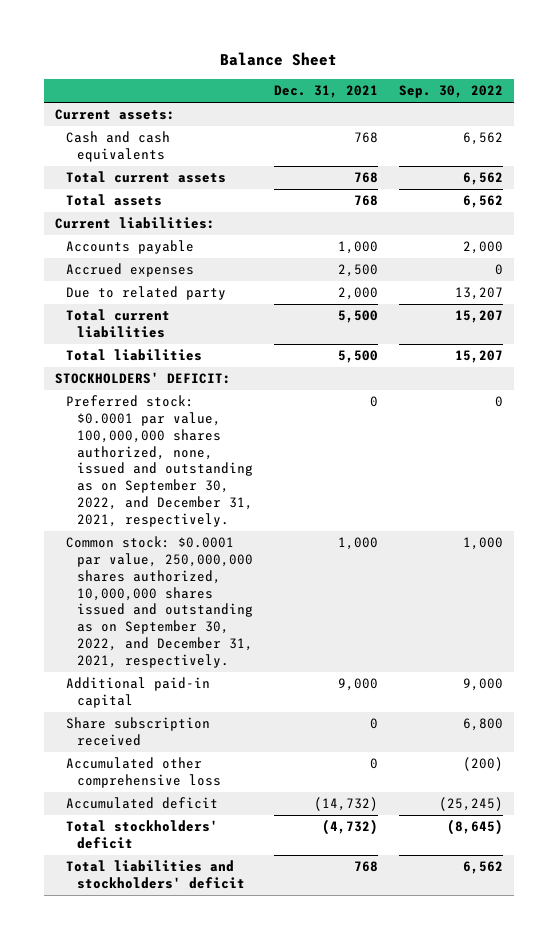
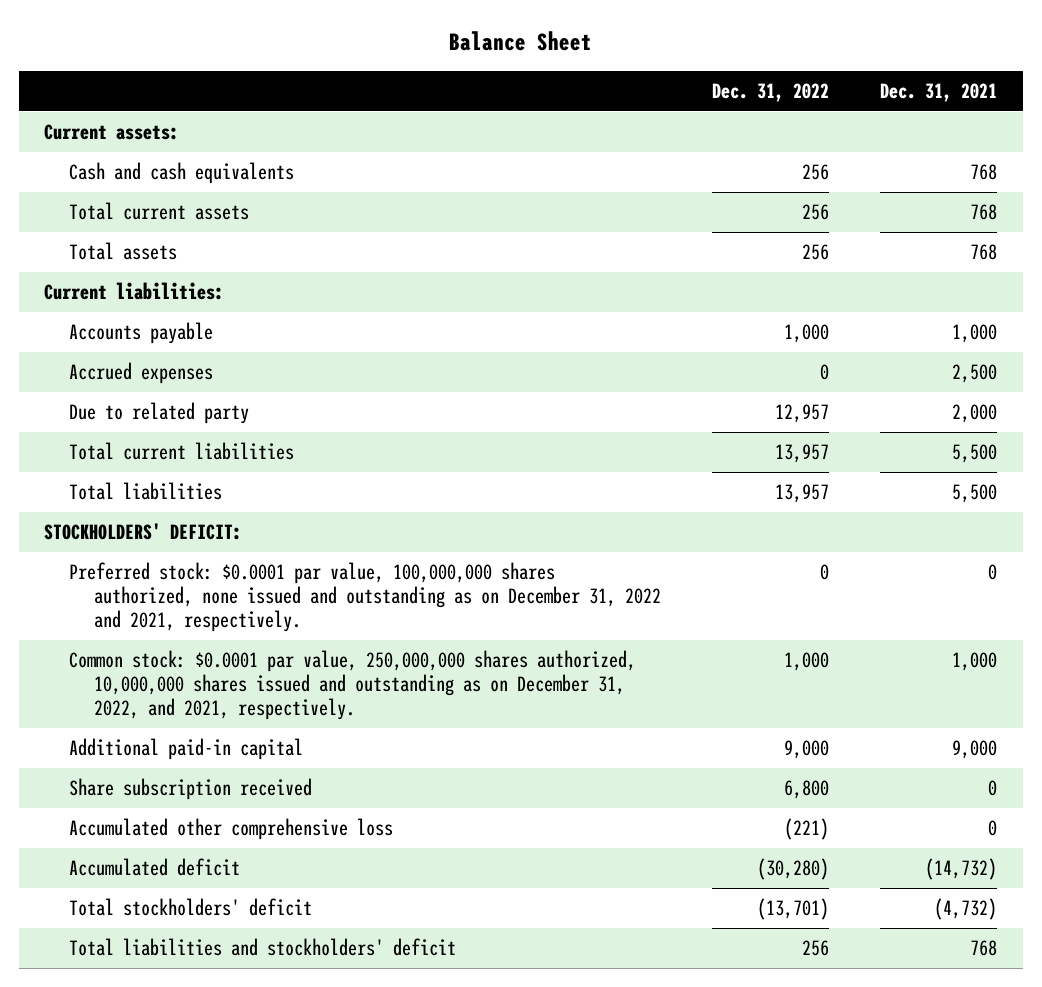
- | Dec. 31, 2021 | Sep. 30, 2022
+ | Dec. 31, 2022 | Dec. 31, 2021
- Preferred stock: $0.0001 par value, 100,000,000 shares authorized, none, issued and outstanding as on September 30, 2022, and December 31, 2021, respectively. | 0 | 0
- Common stock: $0.0001 par value, 250,000,000 shares authorized, 10,000,000 shares issued and outstanding as on September 30, 2022, and December 31, 2021, respectively. | 1,000 | 1,000
+ Preferred stock: $0.0001 par value, 100,000,000 shares authorized, none issued and outstanding as on December 31, 2022 and 2021, respectively. | 0 | 0
+ Common stock: $0.0001 par value, 250,000,000 shares authorized, 10,000,000 shares issued and outstanding as on December 31, 2022, and 2021, respectively. | 1,000 | 1,000

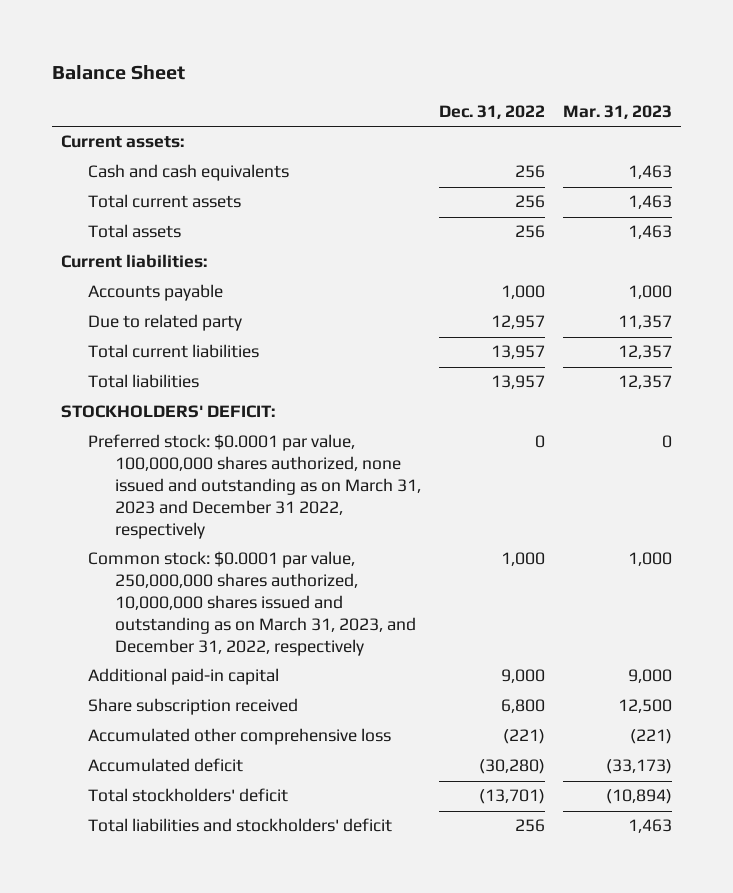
- | Dec. 31, 2022 | Dec. 31, 2021
+ | Dec. 31, 2022 | Mar. 31, 2023
- Accrued expenses | 0 | 2,500
- Preferred stock: $0.0001 par value, 100,000,000 shares authorized, none issued and outstanding as on December 31, 2022 and 2021, respectively. | 0 | 0
- Common stock: $0.0001 par value, 250,000,000 shares authorized, 10,000,000 shares issued and outstanding as on December 31, 2022, and 2021, respectively. | 1,000 | 1,000
+ Preferred stock: $0.0001 par value, 100,000,000 shares authorized, none issued and outstanding as on March 31, 2023 and December 31 2022, respectively | 0 | 0
+ Common stock: $0.0001 par value, 250,000,000 shares authorized, 10,000,000 shares issued and outstanding as on March 31, 2023, and December 31, 2022, respectively | 1,000 | 1,000

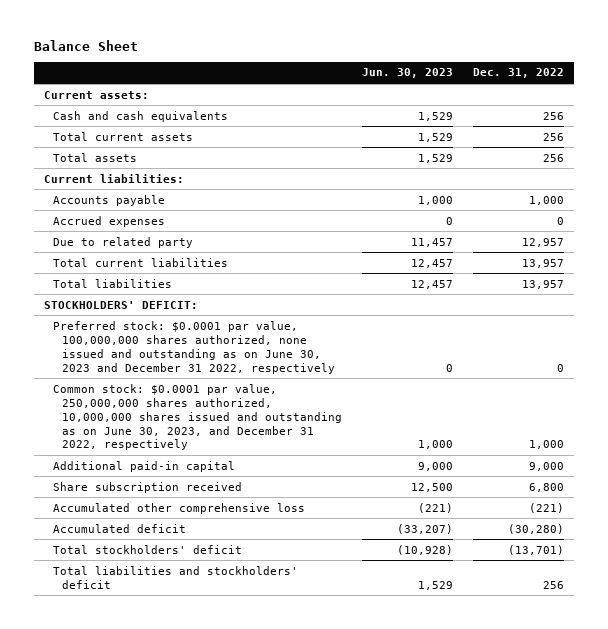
- | Dec. 31, 2022 | Mar. 31, 2023
+ | Jun. 30, 2023 | Dec. 31, 2022
+ Accrued expenses | 0 | 0
- Preferred stock: $0.0001 par value, 100,000,000 shares authorized, none issued and outstanding as on March 31, 2023 and December 31 2022, respectively | 0 | 0
- Common stock: $0.0001 par value, 250,000,000 shares authorized, 10,000,000 shares issued and outstanding as on March 31, 2023, and December 31, 2022, respectively | 1,000 | 1,000
+ Preferred stock: $0.0001 par value, 100,000,000 shares authorized, none issued and outstanding as on June 30, 2023 and December 31 2022, respectively | 0 | 0
+ Common stock: $0.0001 par value, 250,000,000 shares authorized, 10,000,000 shares issued and outstanding as on June 30, 2023, and December 31 2022, respectively | 1,000 | 1,000

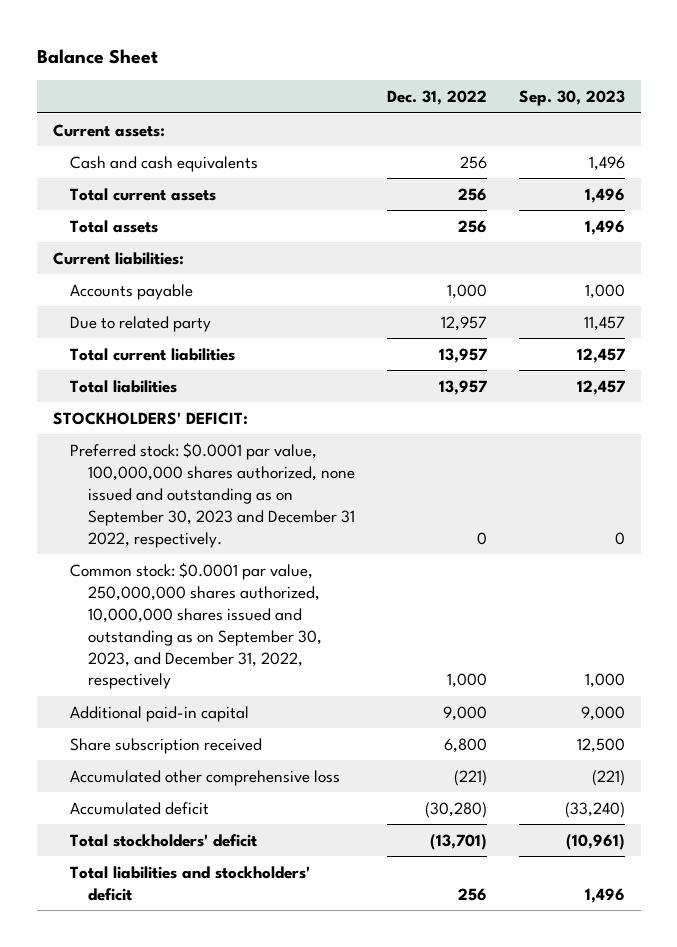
- | Jun. 30, 2023 | Dec. 31, 2022
+ | Dec. 31, 2022 | Sep. 30, 2023
- Accrued expenses | 0 | 0
- Preferred stock: $0.0001 par value, 100,000,000 shares authorized, none issued and outstanding as on June 30, 2023 and December 31 2022, respectively | 0 | 0
- Common stock: $0.0001 par value, 250,000,000 shares authorized, 10,000,000 shares issued and outstanding as on June 30, 2023, and December 31 2022, respectively | 1,000 | 1,000
+ Preferred stock: $0.0001 par value, 100,000,000 shares authorized, none issued and outstanding as on September 30, 2023 and December 31 2022, respectively. | 0 | 0
+ Common stock: $0.0001 par value, 250,000,000 shares authorized, 10,000,000 shares issued and outstanding as on September 30, 2023, and December 31, 2022, respectively | 1,000 | 1,000

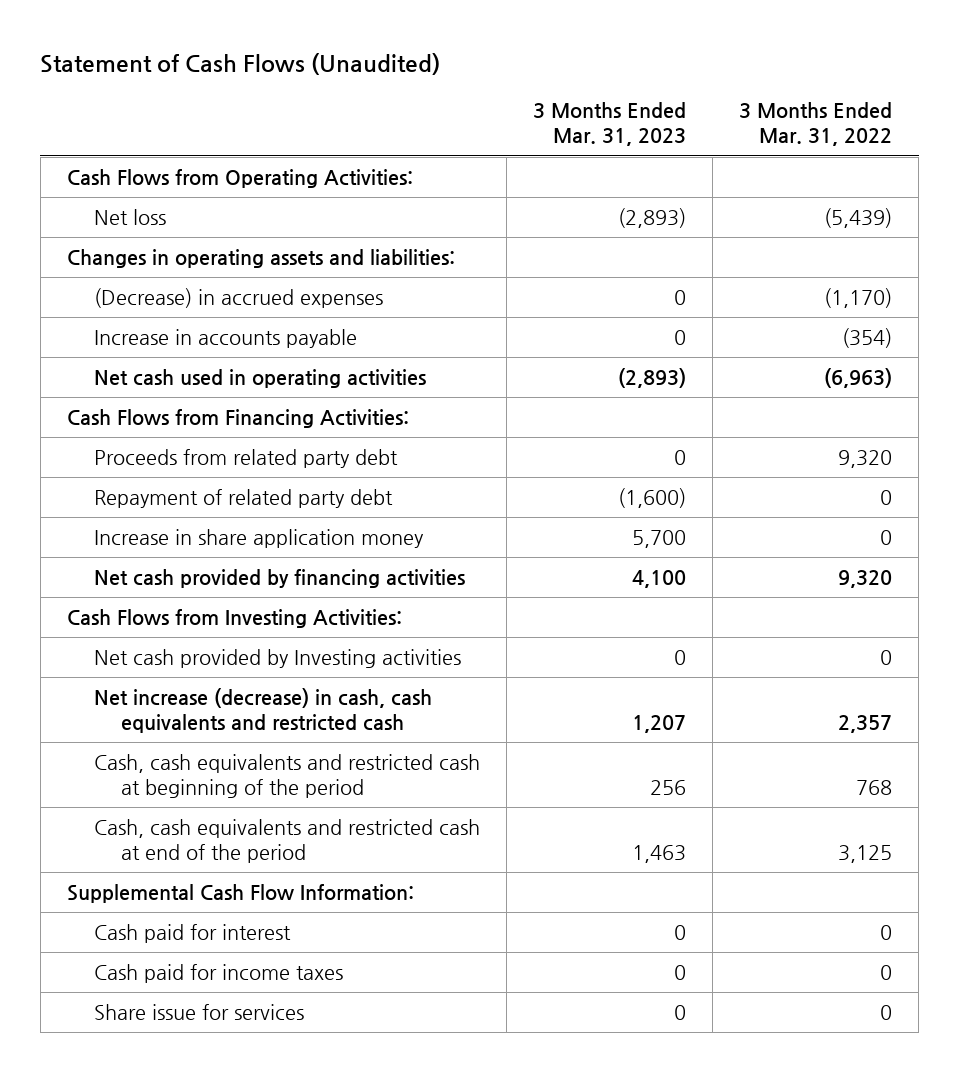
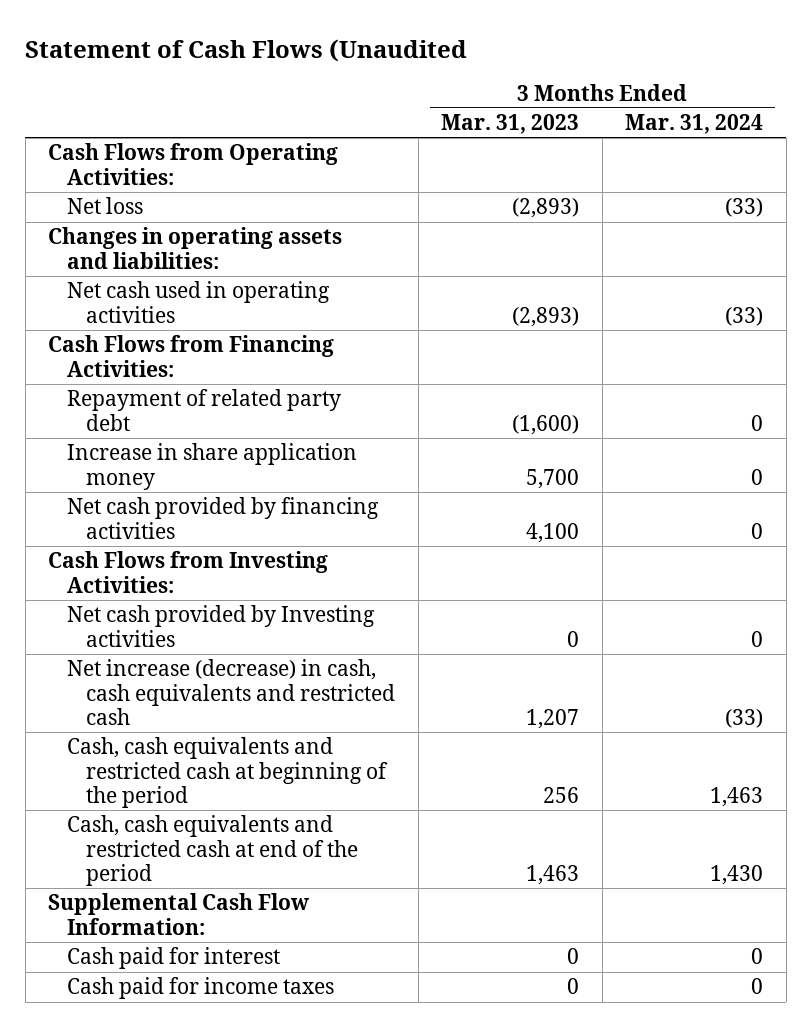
- Statement of Cash Flows (Unaudited)
+ Statement of Cash Flows (Unaudited
- | 3 Months Ended Mar. 31, 2023 | 3 Months Ended Mar. 31, 2022
+ | 3 Months Ended Mar. 31, 2023 | 3 Months Ended Mar. 31, 2024
- (Decrease) in accrued expenses | 0 | (1,170)
- Increase in accounts payable | 0 | (354)
- Proceeds from related party debt | 0 | 9,320
- Share issue for services | 0 | 0

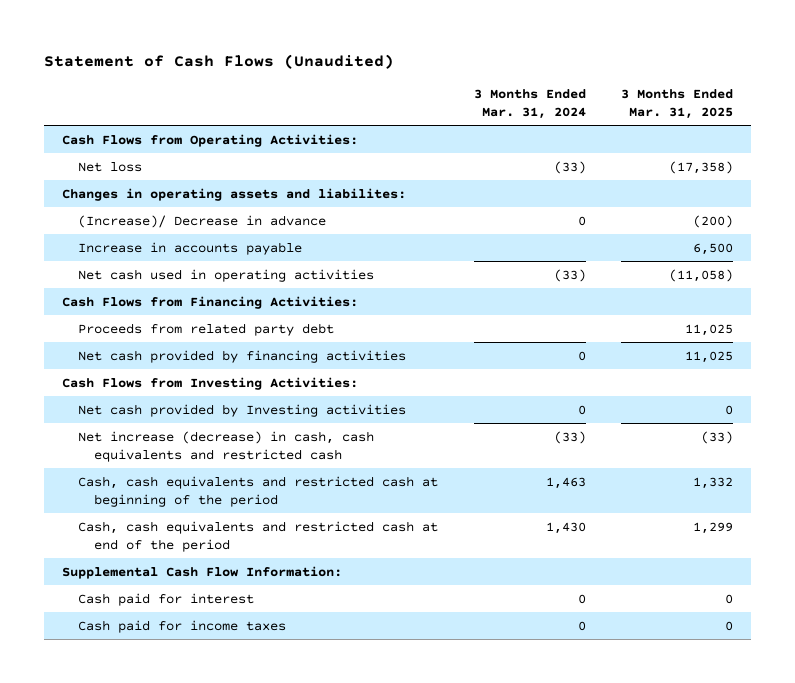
- Statement of Cash Flows (Unaudited
+ Statement of Cash Flows (Unaudited)
- | 3 Months Ended Mar. 31, 2023 | 3 Months Ended Mar. 31, 2024
+ | 3 Months Ended Mar. 31, 2024 | 3 Months Ended Mar. 31, 2025
- Changes in operating assets and liabilities:
+ Changes in operating assets and liabilites:
+ (Increase)/ Decrease in advance | 0 | (200)
+ Increase in accounts payable | | 6,500
- Repayment of related party debt | (1,600) | 0
- Increase in share application money | 5,700 | 0
+ Proceeds from related party debt | | 11,025

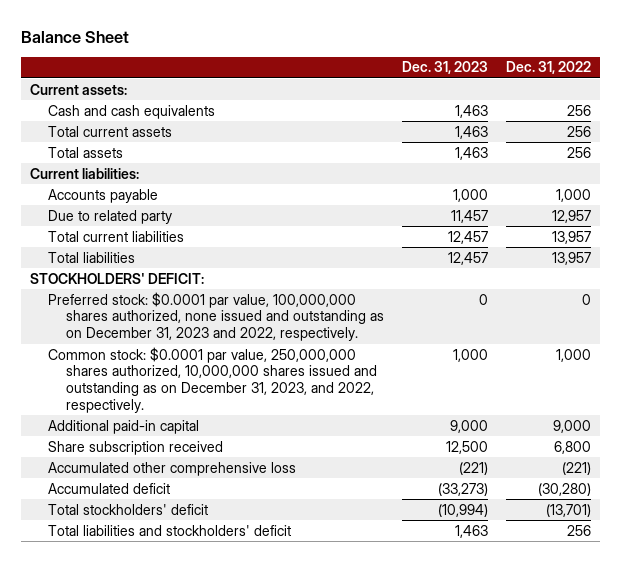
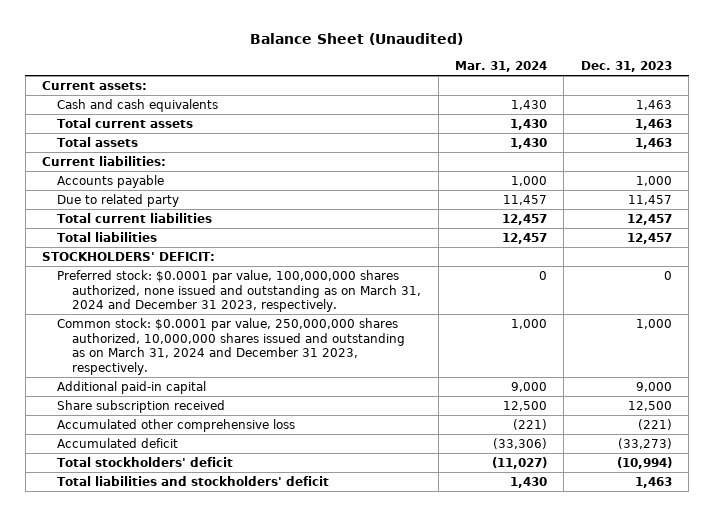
- Balance Sheet
+ Balance Sheet (Unaudited)
- | Dec. 31, 2023 | Dec. 31, 2022
+ | Mar. 31, 2024 | Dec. 31, 2023
- Preferred stock: $0.0001 par value, 100,000,000 shares authorized, none issued and outstanding as on December 31, 2023 and 2022, respectively. | 0 | 0
- Common stock: $0.0001 par value, 250,000,000 shares authorized, 10,000,000 shares issued and outstanding as on December 31, 2023, and 2022, respectively. | 1,000 | 1,000
+ Preferred stock: $0.0001 par value, 100,000,000 shares authorized, none issued and outstanding as on March 31, 2024 and December 31 2023, respectively. | 0 | 0
+ Common stock: $0.0001 par value, 250,000,000 shares authorized, 10,000,000 shares issued and outstanding as on March 31, 2024 and December 31 2023, respectively. | 1,000 | 1,000

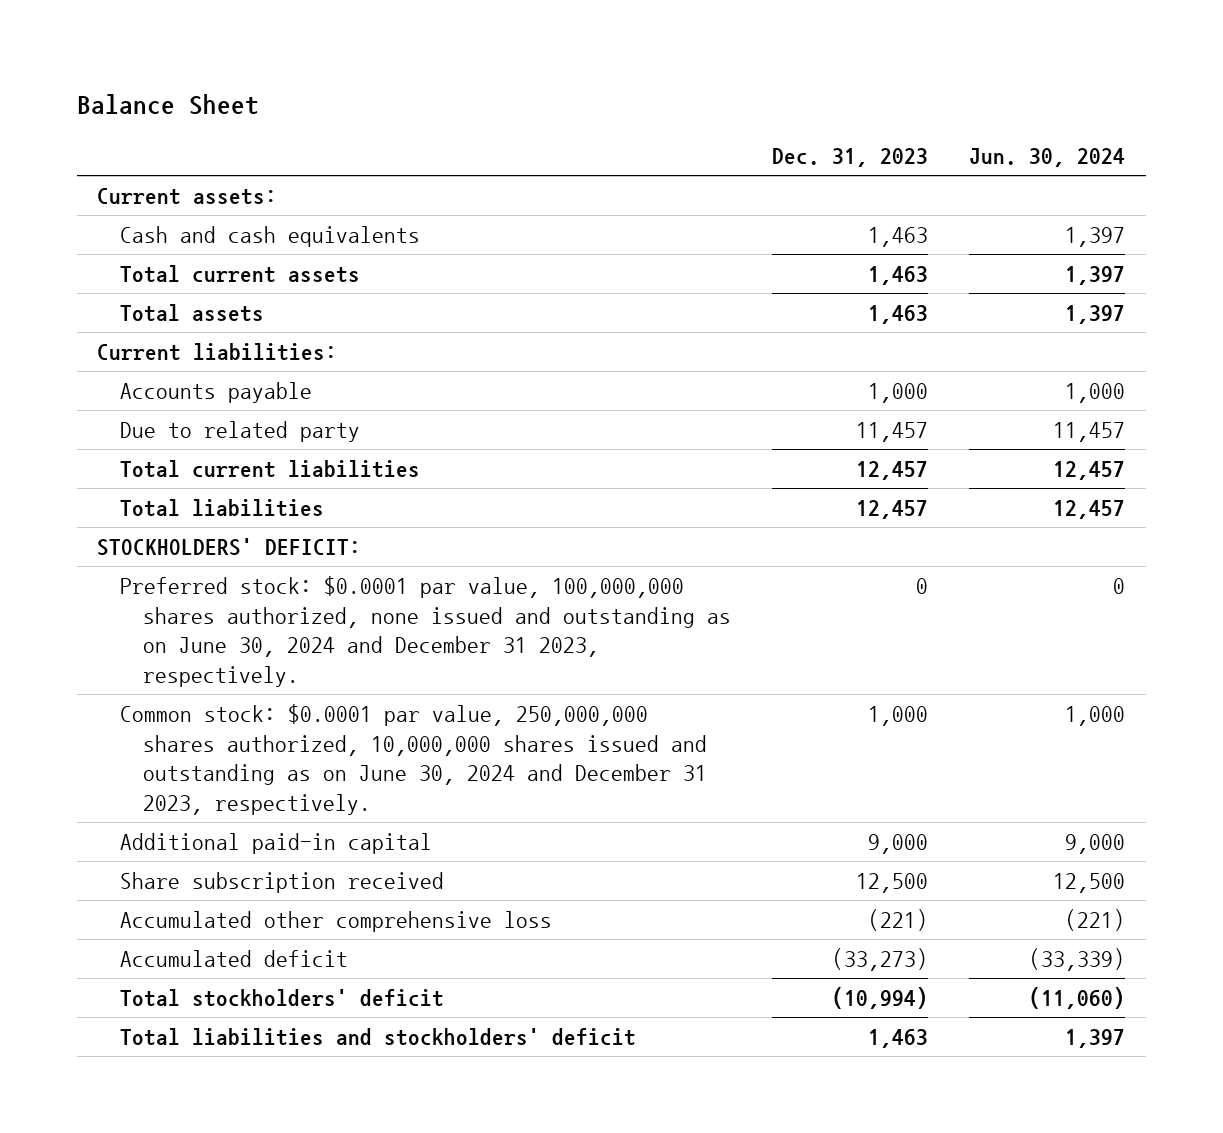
- Balance Sheet (Unaudited)
+ Balance Sheet
- | Mar. 31, 2024 | Dec. 31, 2023
+ | Dec. 31, 2023 | Jun. 30, 2024
- Preferred stock: $0.0001 par value, 100,000,000 shares authorized, none issued and outstanding as on March 31, 2024 and December 31 2023, respectively. | 0 | 0
- Common stock: $0.0001 par value, 250,000,000 shares authorized, 10,000,000 shares issued and outstanding as on March 31, 2024 and December 31 2023, respectively. | 1,000 | 1,000
+ Preferred stock: $0.0001 par value, 100,000,000 shares authorized, none issued and outstanding as on June 30, 2024 and December 31 2023, respectively. | 0 | 0
+ Common stock: $0.0001 par value, 250,000,000 shares authorized, 10,000,000 shares issued and outstanding as on June 30, 2024 and December 31 2023, respectively. | 1,000 | 1,000

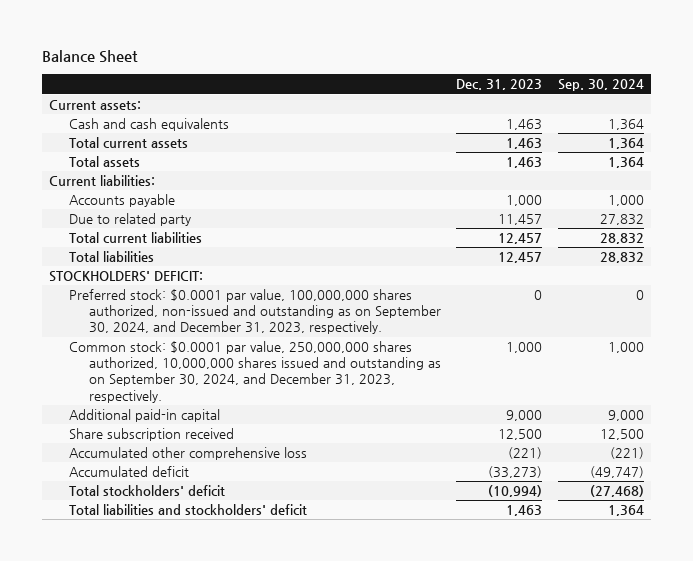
- | Dec. 31, 2023 | Jun. 30, 2024
+ | Dec. 31, 2023 | Sep. 30, 2024
- Preferred stock: $0.0001 par value, 100,000,000 shares authorized, none issued and outstanding as on June 30, 2024 and December 31 2023, respectively. | 0 | 0
- Common stock: $0.0001 par value, 250,000,000 shares authorized, 10,000,000 shares issued and outstanding as on June 30, 2024 and December 31 2023, respectively. | 1,000 | 1,000
+ Preferred stock: $0.0001 par value, 100,000,000 shares authorized, non-issued and outstanding as on September 30, 2024, and December 31, 2023, respectively. | 0 | 0
+ Common stock: $0.0001 par value, 250,000,000 shares authorized, 10,000,000 shares issued and outstanding as on September 30, 2024, and December 31, 2023, respectively. | 1,000 | 1,000

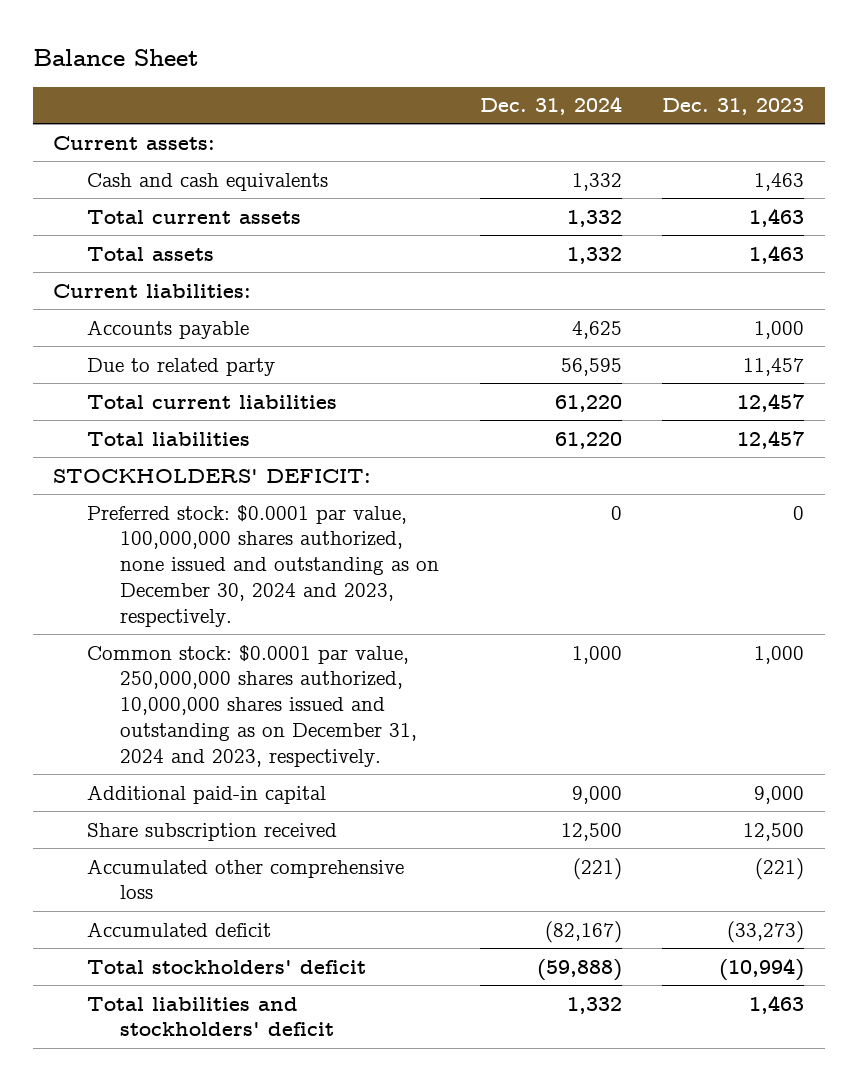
- | Dec. 31, 2023 | Sep. 30, 2024
+ | Dec. 31, 2024 | Dec. 31, 2023
- Preferred stock: $0.0001 par value, 100,000,000 shares authorized, non-issued and outstanding as on September 30, 2024, and December 31, 2023, respectively. | 0 | 0
- Common stock: $0.0001 par value, 250,000,000 shares authorized, 10,000,000 shares issued and outstanding as on September 30, 2024, and December 31, 2023, respectively. | 1,000 | 1,000
+ Preferred stock: $0.0001 par value, 100,000,000 shares authorized, none issued and outstanding as on December 30, 2024 and 2023, respectively. | 0 | 0
+ Common stock: $0.0001 par value, 250,000,000 shares authorized, 10,000,000 shares issued and outstanding as on December 31, 2024 and 2023, respectively. | 1,000 | 1,000

